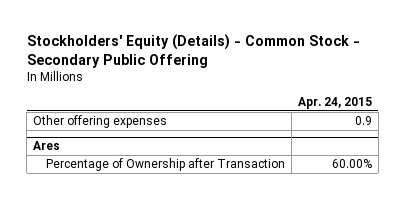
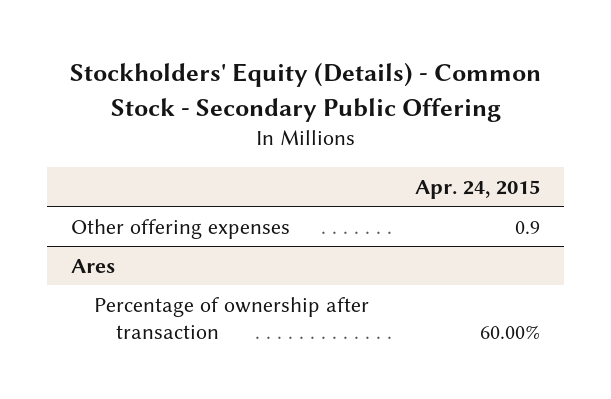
@ Ares
- Percentage of Ownership after Transaction | 60.00%
+ Percentage of ownership after transaction | 60.00%

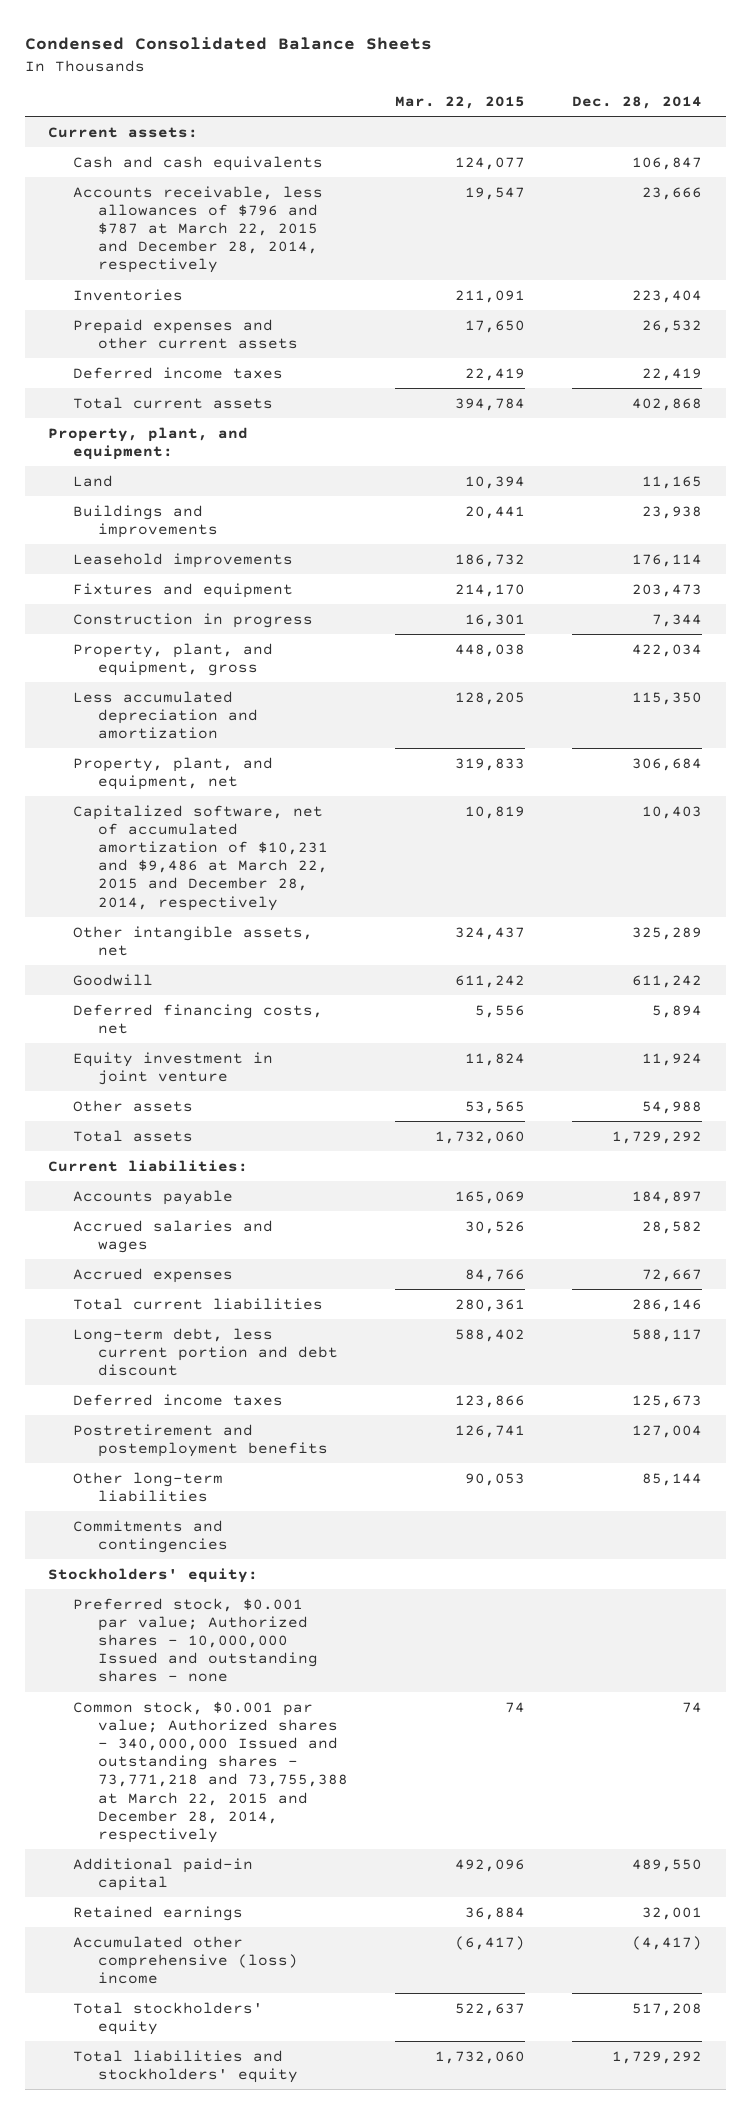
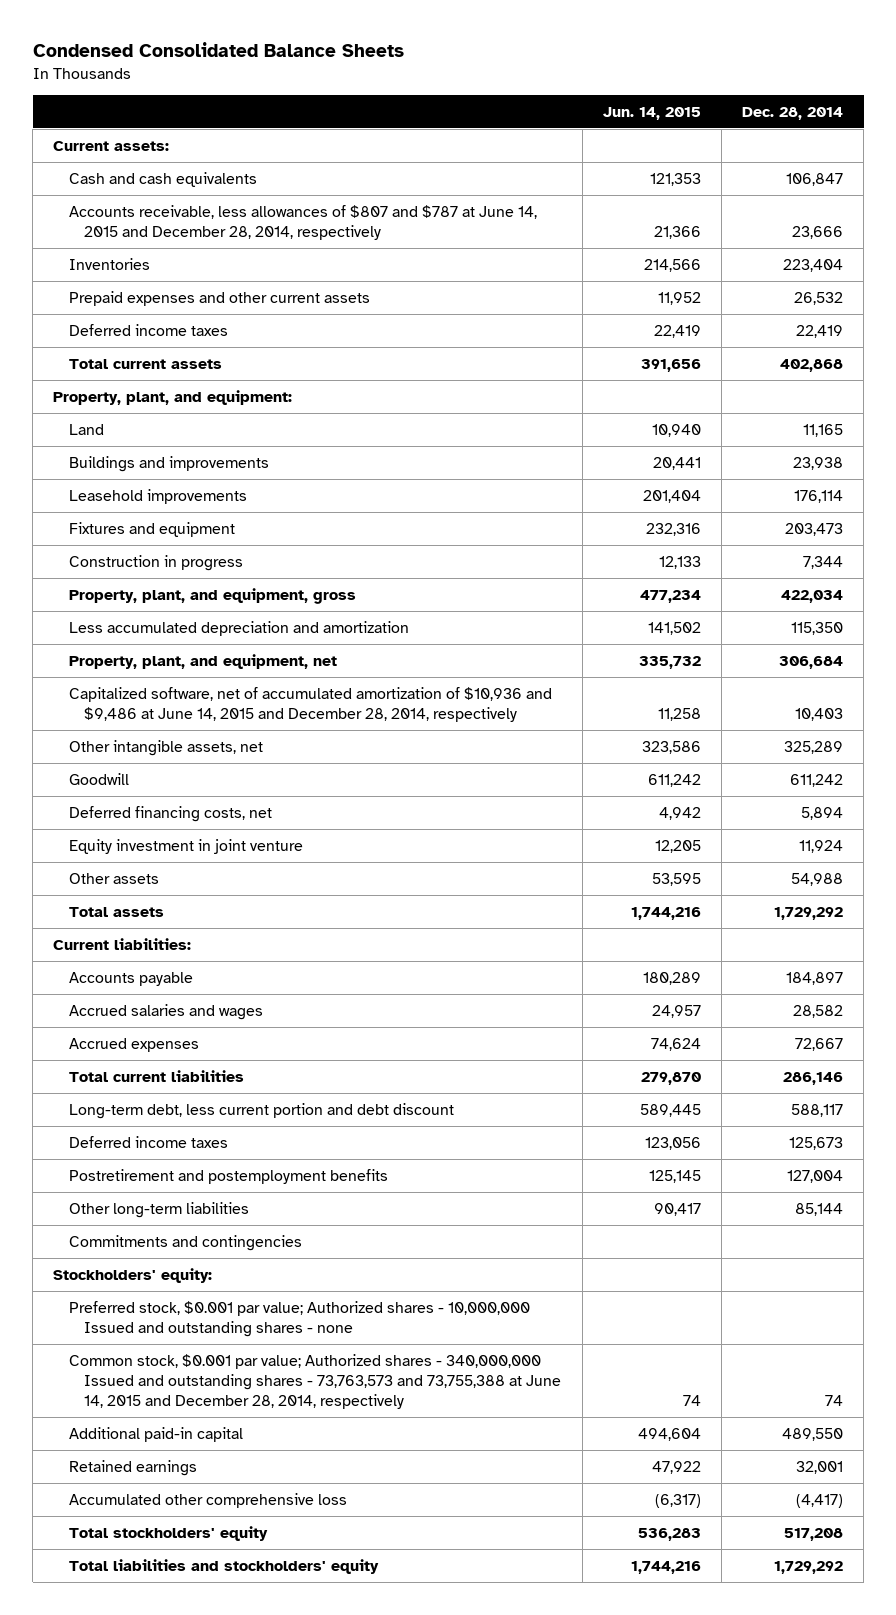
- | Mar. 22, 2015 | Dec. 28, 2014
+ | Jun. 14, 2015 | Dec. 28, 2014
- Accounts receivable, less allowances of $796 and $787 at March 22, 2015 and December 28, 2014, respectively | 19,547 | 23,666
+ Accounts receivable, less allowances of $807 and $787 at June 14, 2015 and December 28, 2014, respectively | 21,366 | 23,666
- Capitalized software, net of accumulated amortization of $10,231 and $9,486 at March 22, 2015 and December 28, 2014, respectively | 10,819 | 10,403
+ Capitalized software, net of accumulated amortization of $10,936 and $9,486 at June 14, 2015 and December 28, 2014, respectively | 11,258 | 10,403
- Common stock, $0.001 par value; Authorized shares - 340,000,000 Issued and outstanding shares - 73,771,218 and 73,755,388 at March 22, 2015 and December 28, 2014, respectively | 74 | 74
+ Common stock, $0.001 par value; Authorized shares - 340,000,000 Issued and outstanding shares - 73,763,573 and 73,755,388 at June 14, 2015 and December 28, 2014, respectively | 74 | 74
- Accumulated other comprehensive (loss) income | (6,417) | (4,417)
+ Accumulated other comprehensive loss | (6,317) | (4,417)

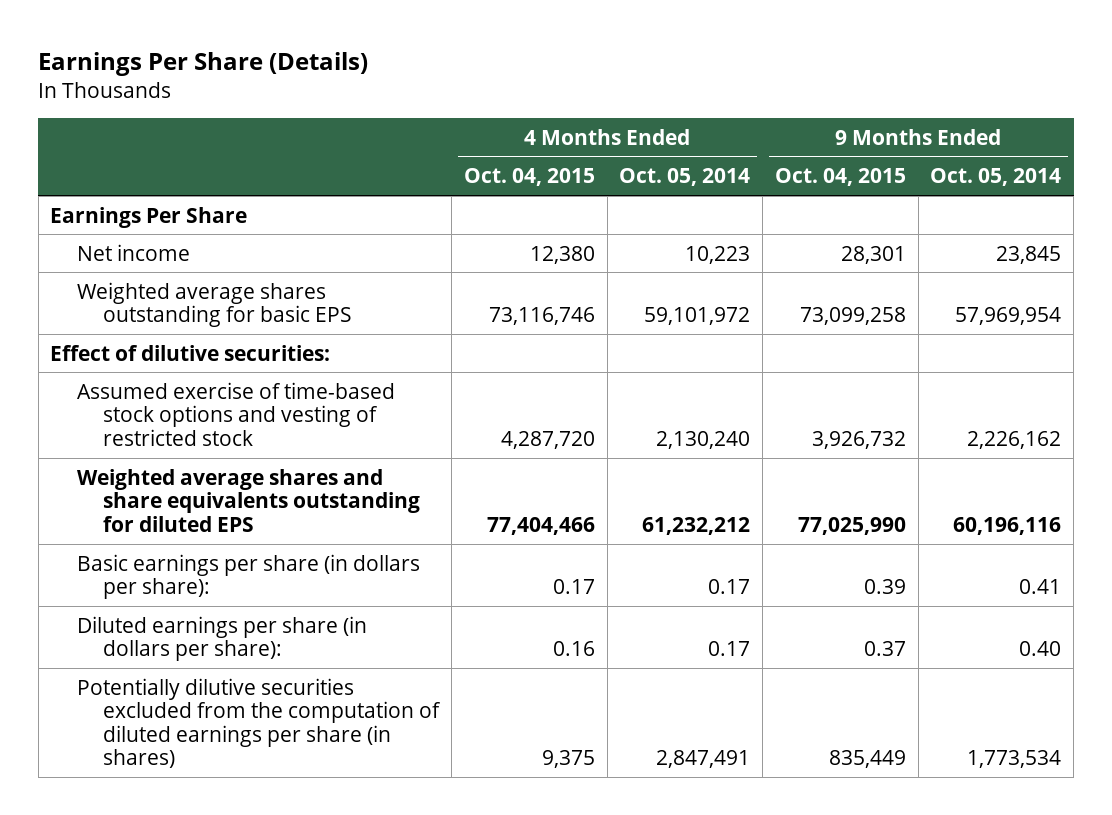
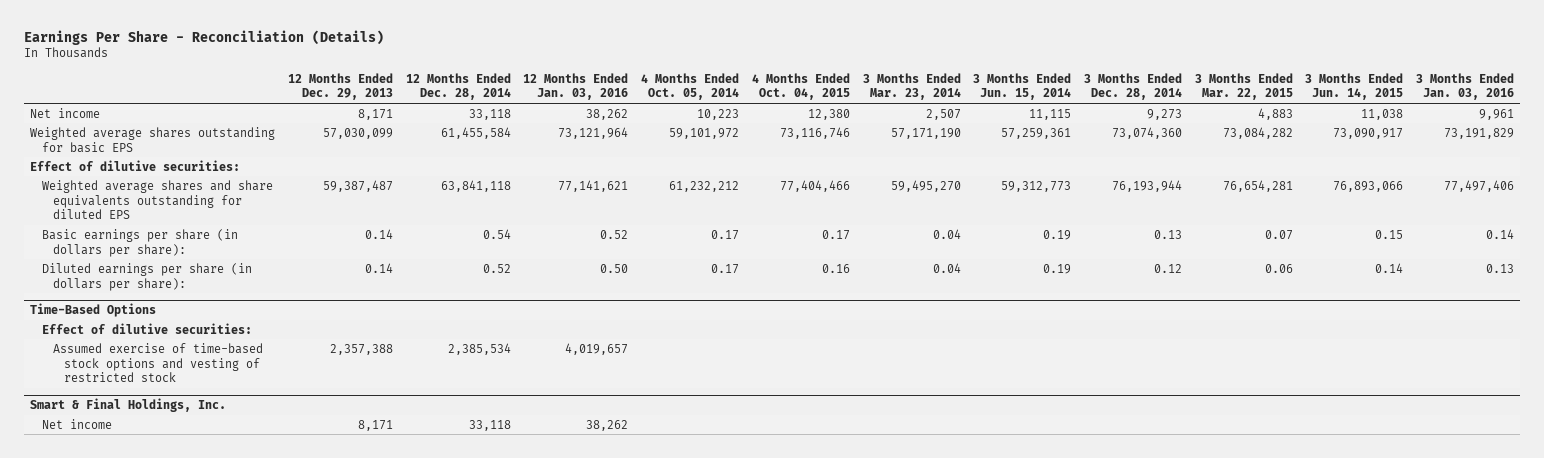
- Earnings Per Share (Details)
+ Earnings Per Share - Reconciliation (Details)
- | 4 Months Ended Oct. 04, 2015 | 4 Months Ended Oct. 05, 2014 | 9 Months Ended Oct. 04, 2015 | 9 Months Ended Oct. 05, 2014
+ | 12 Months Ended Dec. 29, 2013 | 12 Months Ended Dec. 28, 2014 | 12 Months Ended Jan. 03, 2016 | 4 Months Ended Oct. 05, 2014 | 4 Months Ended Oct. 04, 2015 | 3 Months Ended Mar. 23, 2014 | 3 Months Ended Jun. 15, 2014 | 3 Months Ended Dec. 28, 2014 | 3 Months Ended Mar. 22, 2015 | 3 Months Ended Jun. 14, 2015 | 3 Months Ended Jan. 03, 2016
- Earnings Per Share
- Assumed exercise of time-based stock options and vesting of restricted stock | 4,287,720 | 2,130,240 | 3,926,732 | 2,226,162
- Potentially dilutive securities excluded from the computation of diluted earnings per share (in shares) | 9,375 | 2,847,491 | 835,449 | 1,773,534
+ Time-Based Options
+ Effect of dilutive securities:
+ Assumed exercise of time-based stock options and vesting of restricted stock | 2,357,388 | 2,385,534 | 4,019,657 | | | | | | | |
+ Smart & Final Holdings, Inc.
+ Net income | 8,171 | 33,118 | 38,262 | | | | | | | |

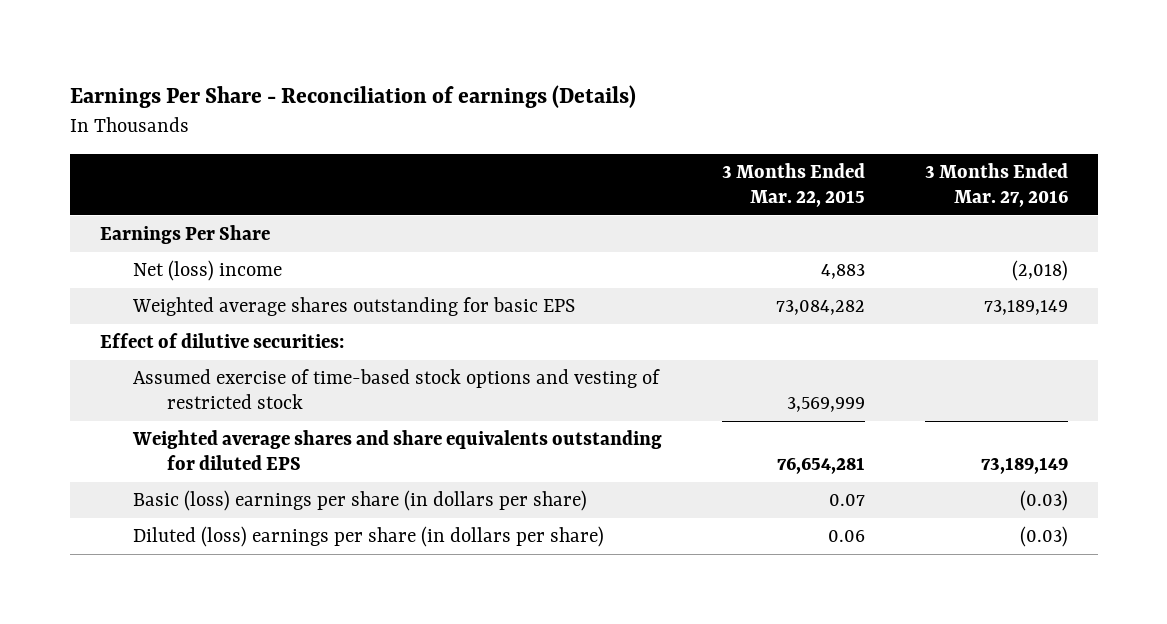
- Earnings Per Share - Reconciliation (Details)
+ Earnings Per Share - Reconciliation of earnings (Details)
- | 12 Months Ended Dec. 29, 2013 | 12 Months Ended Dec. 28, 2014 | 12 Months Ended Jan. 03, 2016 | 4 Months Ended Oct. 05, 2014 | 4 Months Ended Oct. 04, 2015 | 3 Months Ended Mar. 23, 2014 | 3 Months Ended Jun. 15, 2014 | 3 Months Ended Dec. 28, 2014 | 3 Months Ended Mar. 22, 2015 | 3 Months Ended Jun. 14, 2015 | 3 Months Ended Jan. 03, 2016
+ | 3 Months Ended Mar. 22, 2015 | 3 Months Ended Mar. 27, 2016
- Net income | 8,171 | 33,118 | 38,262 | 10,223 | 12,380 | 2,507 | 11,115 | 9,273 | 4,883 | 11,038 | 9,961
+ Earnings Per Share
+ Net (loss) income | 4,883 | (2,018)
+ Assumed exercise of time-based stock options and vesting of restricted stock | 3,569,999 |
- Basic earnings per share (in dollars per share): | 0.14 | 0.54 | 0.52 | 0.17 | 0.17 | 0.04 | 0.19 | 0.13 | 0.07 | 0.15 | 0.14
- Diluted earnings per share (in dollars per share): | 0.14 | 0.52 | 0.50 | 0.17 | 0.16 | 0.04 | 0.19 | 0.12 | 0.06 | 0.14 | 0.13
- Time-Based Options
- Effect of dilutive securities:
- Assumed exercise of time-based stock options and vesting of restricted stock | 2,357,388 | 2,385,534 | 4,019,657 | | | | | | | |
- Smart & Final Holdings, Inc.
- Net income | 8,171 | 33,118 | 38,262 | | | | | | | |
+ Basic (loss) earnings per share (in dollars per share) | 0.07 | (0.03)
+ Diluted (loss) earnings per share (in dollars per share) | 0.06 | (0.03)

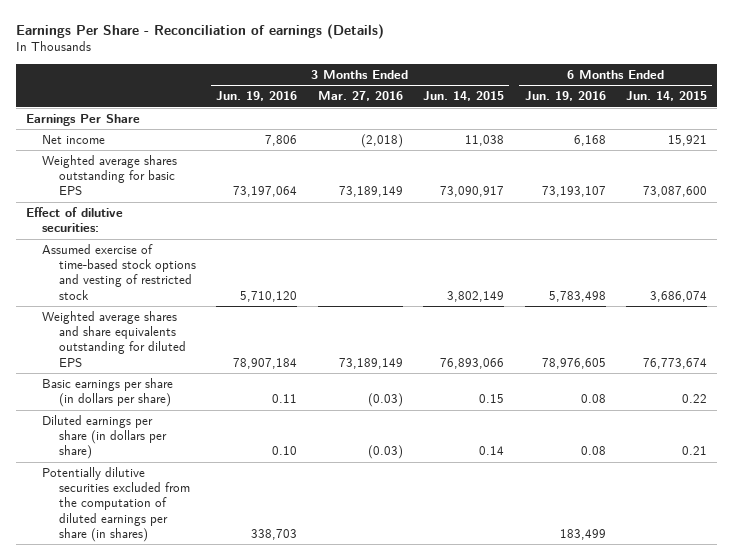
- | 3 Months Ended Mar. 22, 2015 | 3 Months Ended Mar. 27, 2016
+ | 3 Months Ended Jun. 19, 2016 | 3 Months Ended Mar. 27, 2016 | 3 Months Ended Jun. 14, 2015 | 6 Months Ended Jun. 19, 2016 | 6 Months Ended Jun. 14, 2015
- Net (loss) income | 4,883 | (2,018)
+ Net income | 7,806 | (2,018) | 11,038 | 6,168 | 15,921
- Basic (loss) earnings per share (in dollars per share) | 0.07 | (0.03)
- Diluted (loss) earnings per share (in dollars per share) | 0.06 | (0.03)
+ Basic earnings per share (in dollars per share) | 0.11 | (0.03) | 0.15 | 0.08 | 0.22
+ Diluted earnings per share (in dollars per share) | 0.10 | (0.03) | 0.14 | 0.08 | 0.21
+ Potentially dilutive securities excluded from the computation of diluted earnings per share (in shares) | 338,703 | | | 183,499 |

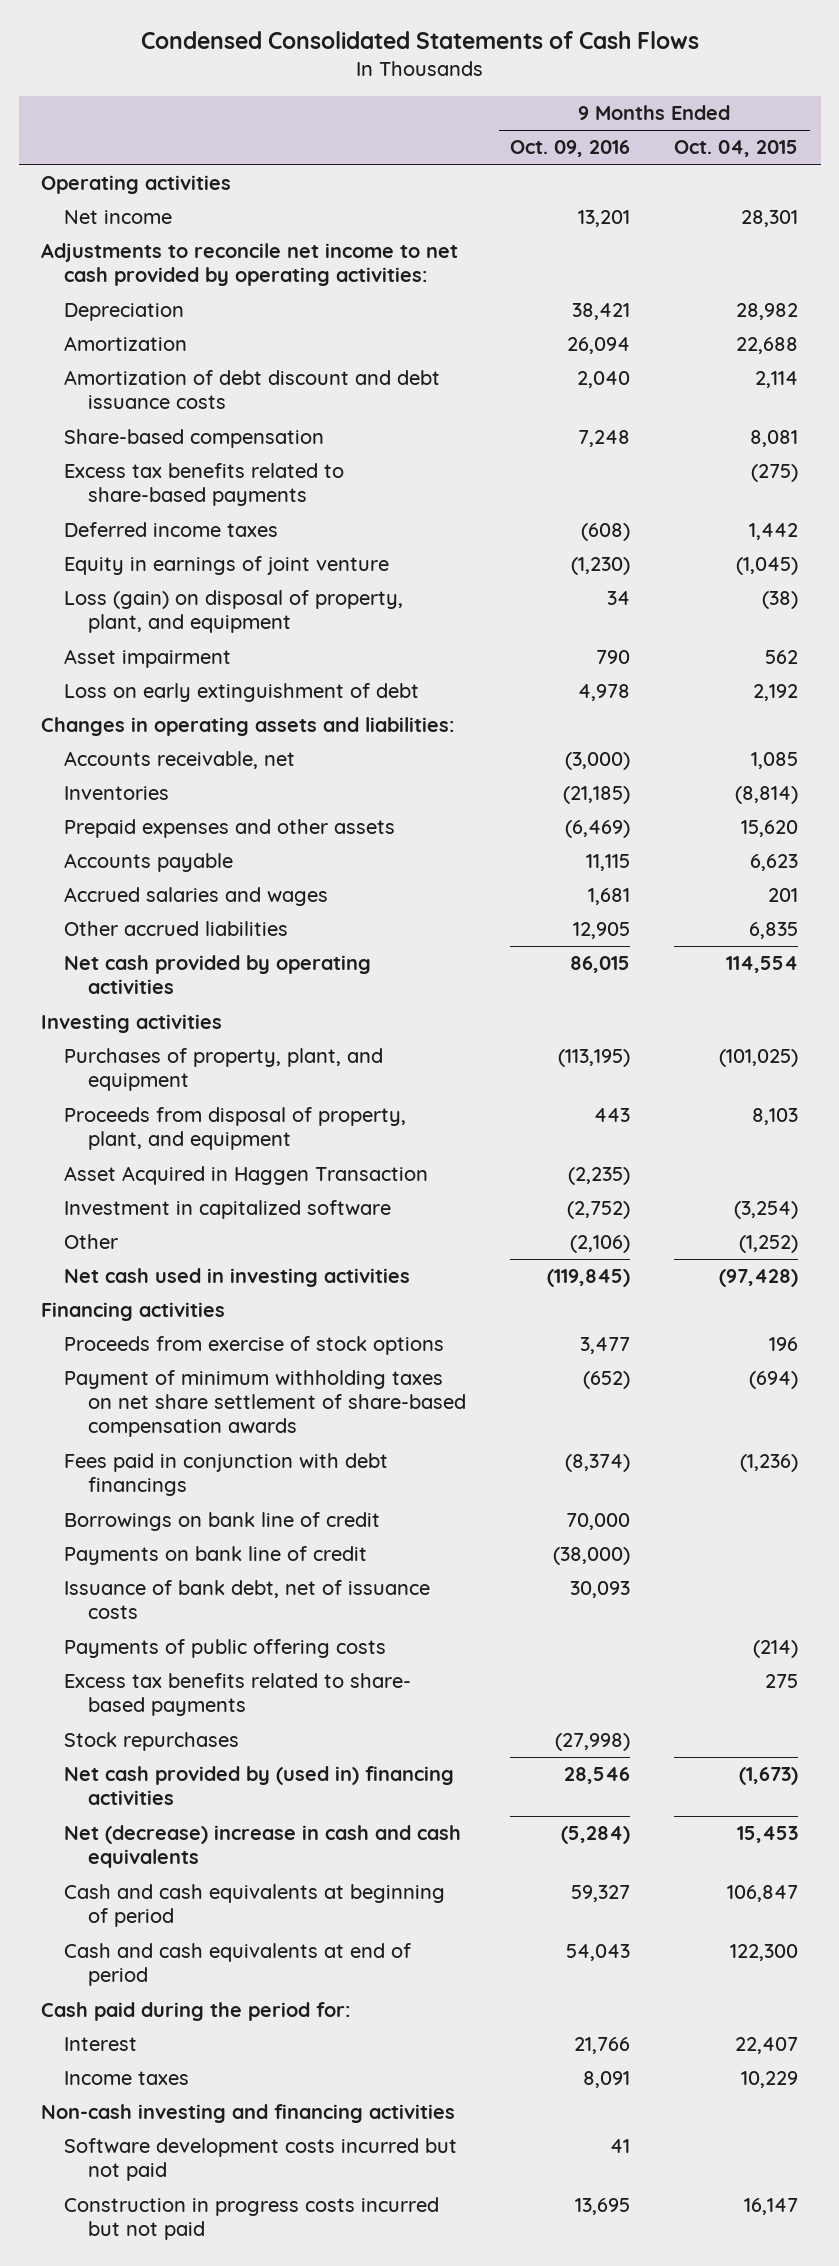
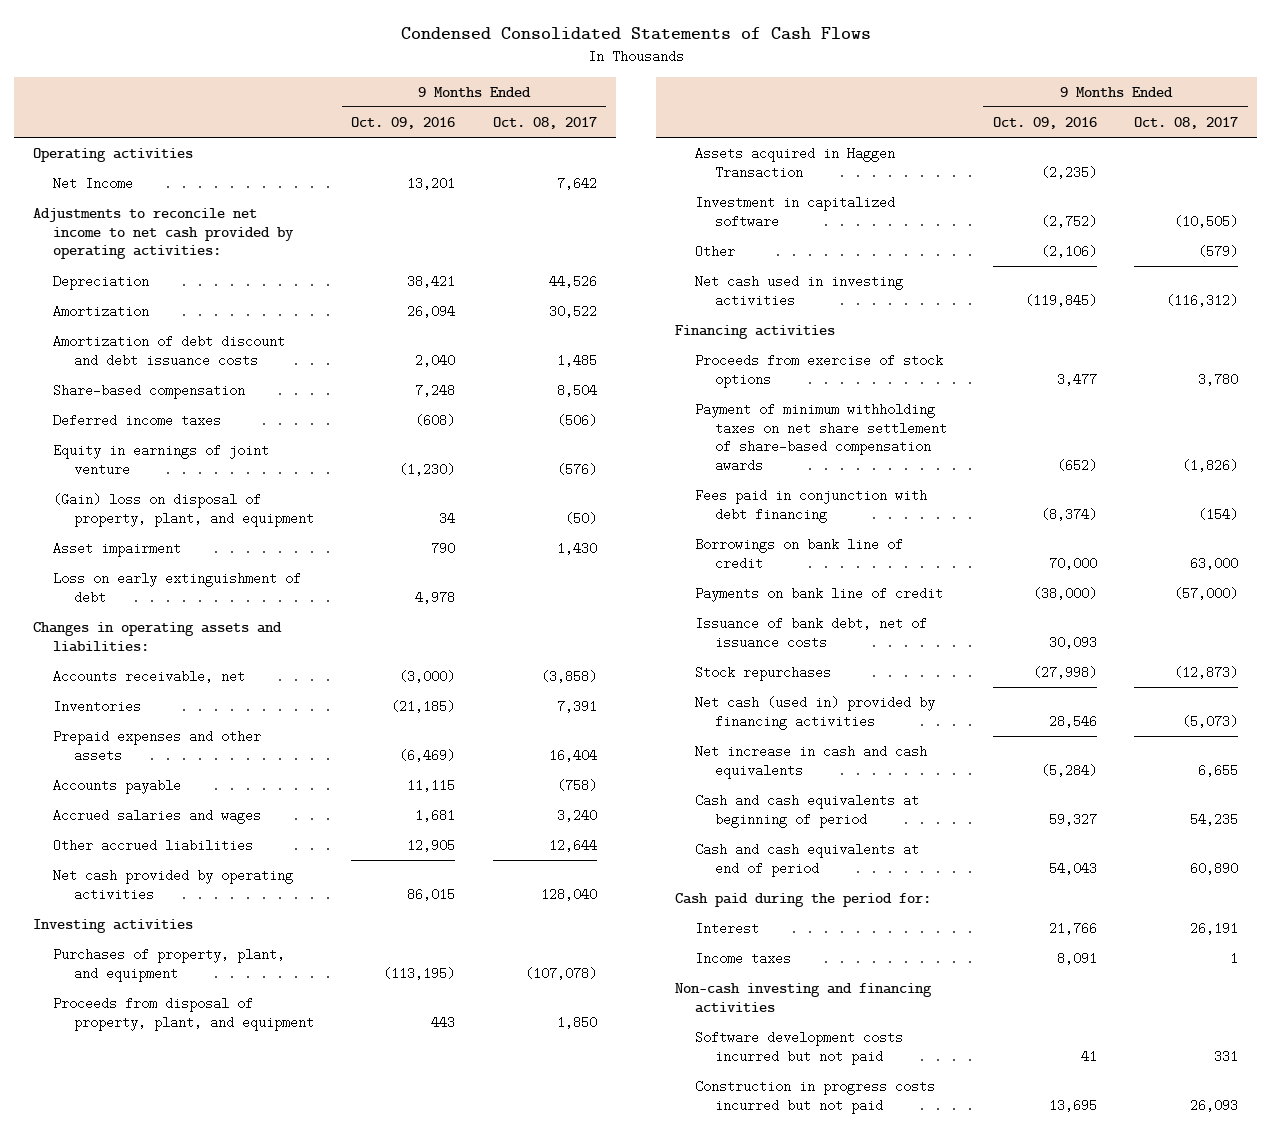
- | 9 Months Ended Oct. 09, 2016 | 9 Months Ended Oct. 04, 2015
+ | 9 Months Ended Oct. 09, 2016 | 9 Months Ended Oct. 08, 2017
- Net income | 13,201 | 28,301
+ Net Income | 13,201 | 7,642
- Excess tax benefits related to share-based payments | | (275)
- Loss (gain) on disposal of property, plant, and equipment | 34 | (38)
+ (Gain) loss on disposal of property, plant, and equipment | 34 | (50)
- Asset Acquired in Haggen Transaction | (2,235) |
+ Assets acquired in Haggen Transaction | (2,235) |
- Fees paid in conjunction with debt financings | (8,374) | (1,236)
+ Fees paid in conjunction with debt financing | (8,374) | (154)
- Payments of public offering costs | | (214)
- Excess tax benefits related to share- based payments | | 275
- Net cash provided by (used in) financing activities | 28,546 | (1,673)
- Net (decrease) increase in cash and cash equivalents | (5,284) | 15,453
+ Net cash (used in) provided by financing activities | 28,546 | (5,073)
+ Net increase in cash and cash equivalents | (5,284) | 6,655

